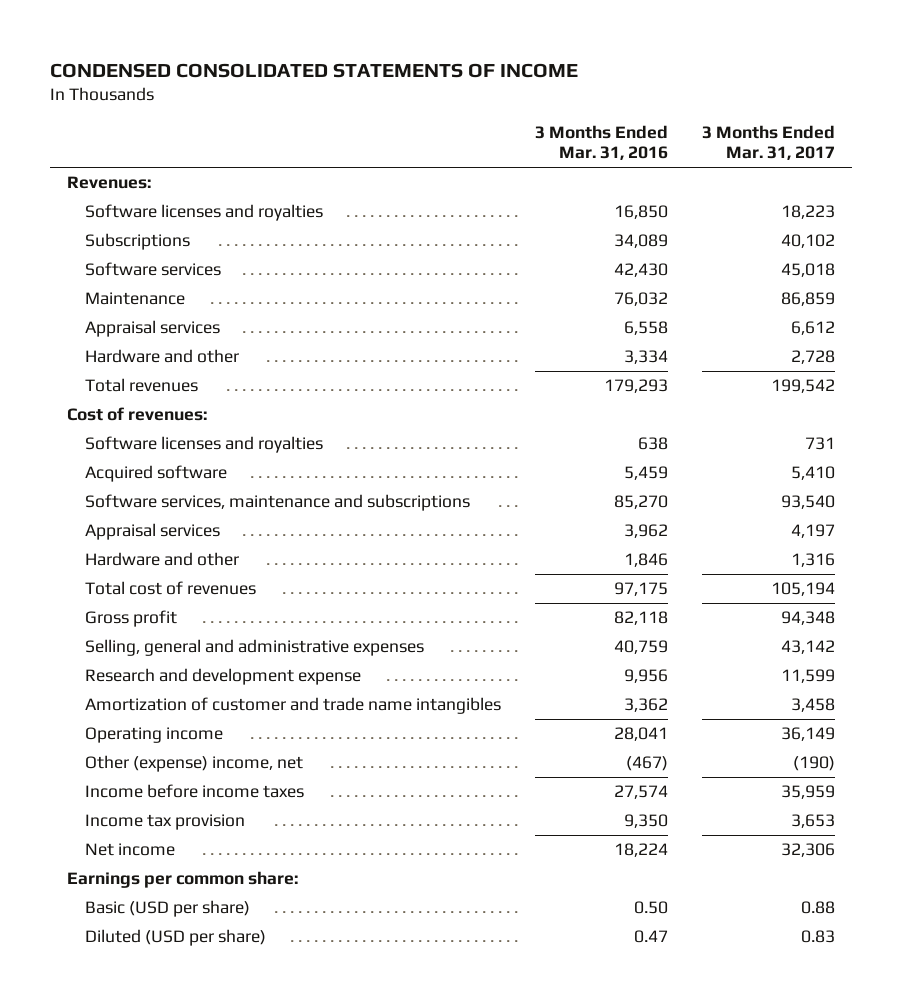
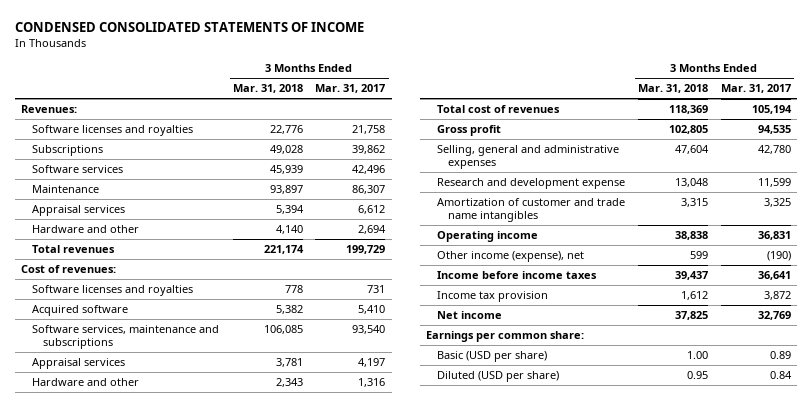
- | 3 Months Ended Mar. 31, 2016 | 3 Months Ended Mar. 31, 2017
+ | 3 Months Ended Mar. 31, 2018 | 3 Months Ended Mar. 31, 2017
- Software licenses and royalties | 16,850 | 18,223
- Subscriptions | 34,089 | 40,102
- Software services | 42,430 | 45,018
- Maintenance | 76,032 | 86,859
+ Software licenses and royalties | 22,776 | 21,758
+ Subscriptions | 49,028 | 39,862
+ Software services | 45,939 | 42,496
+ Maintenance | 93,897 | 86,307
- Hardware and other | 3,334 | 2,728
- Total revenues | 179,293 | 199,542
+ Hardware and other | 4,140 | 2,694
+ Total revenues | 221,174 | 199,729
- Gross profit | 82,118 | 94,348
- Selling, general and administrative expenses | 40,759 | 43,142
+ Gross profit | 102,805 | 94,535
+ Selling, general and administrative expenses | 47,604 | 42,780
- Amortization of customer and trade name intangibles | 3,362 | 3,458
- Operating income | 28,041 | 36,149
- Other (expense) income, net | (467) | (190)
- Income before income taxes | 27,574 | 35,959
- Income tax provision | 9,350 | 3,653
- Net income | 18,224 | 32,306
+ Amortization of customer and trade name intangibles | 3,315 | 3,325
+ Operating income | 38,838 | 36,831
+ Other income (expense), net | 599 | (190)
+ Income before income taxes | 39,437 | 36,641
+ Income tax provision | 1,612 | 3,872
+ Net income | 37,825 | 32,769
- Basic (USD per share) | 0.50 | 0.88
- Diluted (USD per share) | 0.47 | 0.83
+ Basic (USD per share) | 1.00 | 0.89
+ Diluted (USD per share) | 0.95 | 0.84

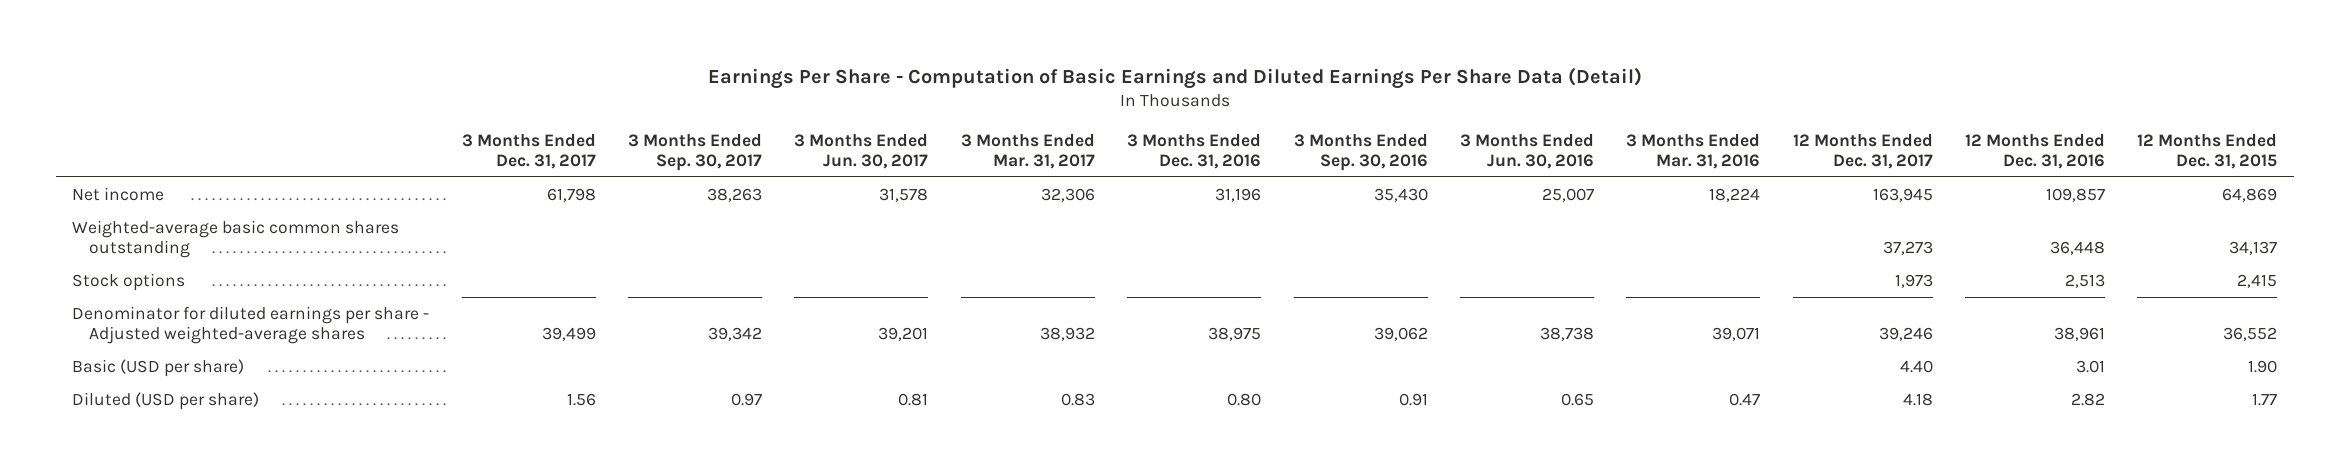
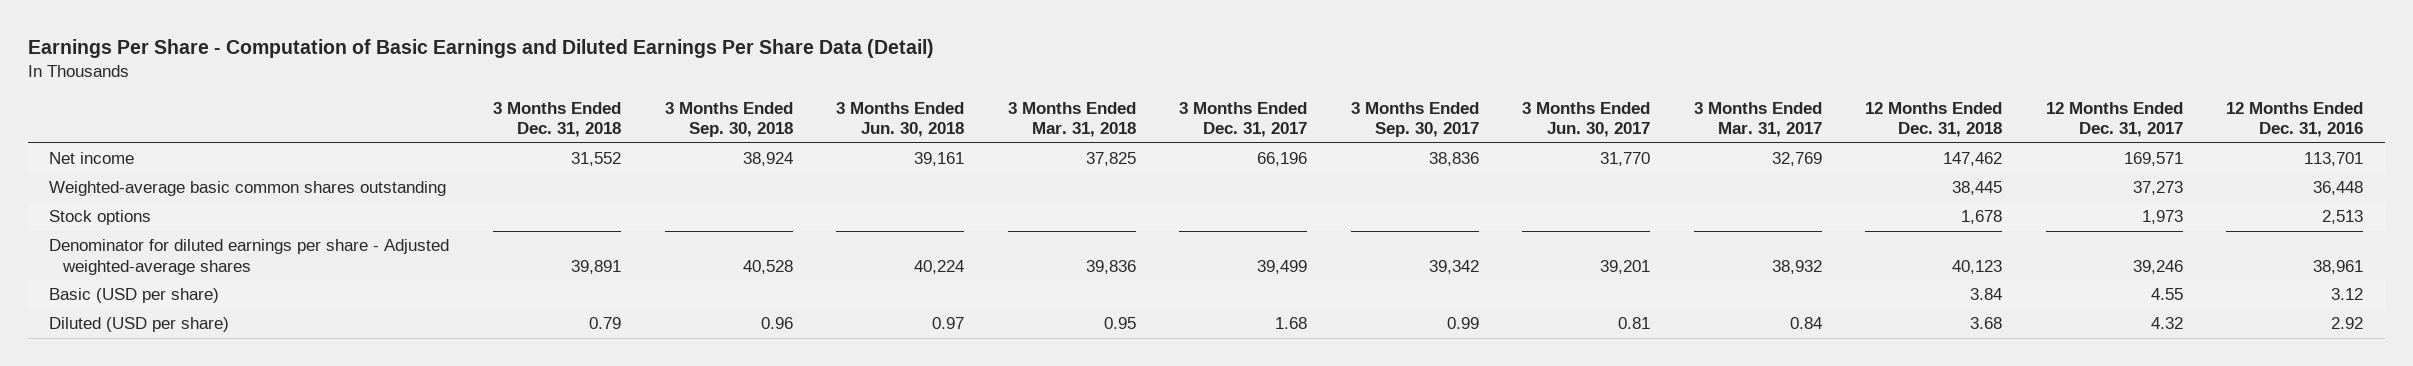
- | 3 Months Ended Dec. 31, 2017 | 3 Months Ended Sep. 30, 2017 | 3 Months Ended Jun. 30, 2017 | 3 Months Ended Mar. 31, 2017 | 3 Months Ended Dec. 31, 2016 | 3 Months Ended Sep. 30, 2016 | 3 Months Ended Jun. 30, 2016 | 3 Months Ended Mar. 31, 2016 | 12 Months Ended Dec. 31, 2017 | 12 Months Ended Dec. 31, 2016 | 12 Months Ended Dec. 31, 2015
+ | 3 Months Ended Dec. 31, 2018 | 3 Months Ended Sep. 30, 2018 | 3 Months Ended Jun. 30, 2018 | 3 Months Ended Mar. 31, 2018 | 3 Months Ended Dec. 31, 2017 | 3 Months Ended Sep. 30, 2017 | 3 Months Ended Jun. 30, 2017 | 3 Months Ended Mar. 31, 2017 | 12 Months Ended Dec. 31, 2018 | 12 Months Ended Dec. 31, 2017 | 12 Months Ended Dec. 31, 2016
- Net income | 61,798 | 38,263 | 31,578 | 32,306 | 31,196 | 35,430 | 25,007 | 18,224 | 163,945 | 109,857 | 64,869
+ Net income | 31,552 | 38,924 | 39,161 | 37,825 | 66,196 | 38,836 | 31,770 | 32,769 | 147,462 | 169,571 | 113,701
- Basic (USD per share) | | | | | | | | | 4.40 | 3.01 | 1.90
- Diluted (USD per share) | 1.56 | 0.97 | 0.81 | 0.83 | 0.80 | 0.91 | 0.65 | 0.47 | 4.18 | 2.82 | 1.77
+ Basic (USD per share) | | | | | | | | | 3.84 | 4.55 | 3.12
+ Diluted (USD per share) | 0.79 | 0.96 | 0.97 | 0.95 | 1.68 | 0.99 | 0.81 | 0.84 | 3.68 | 4.32 | 2.92

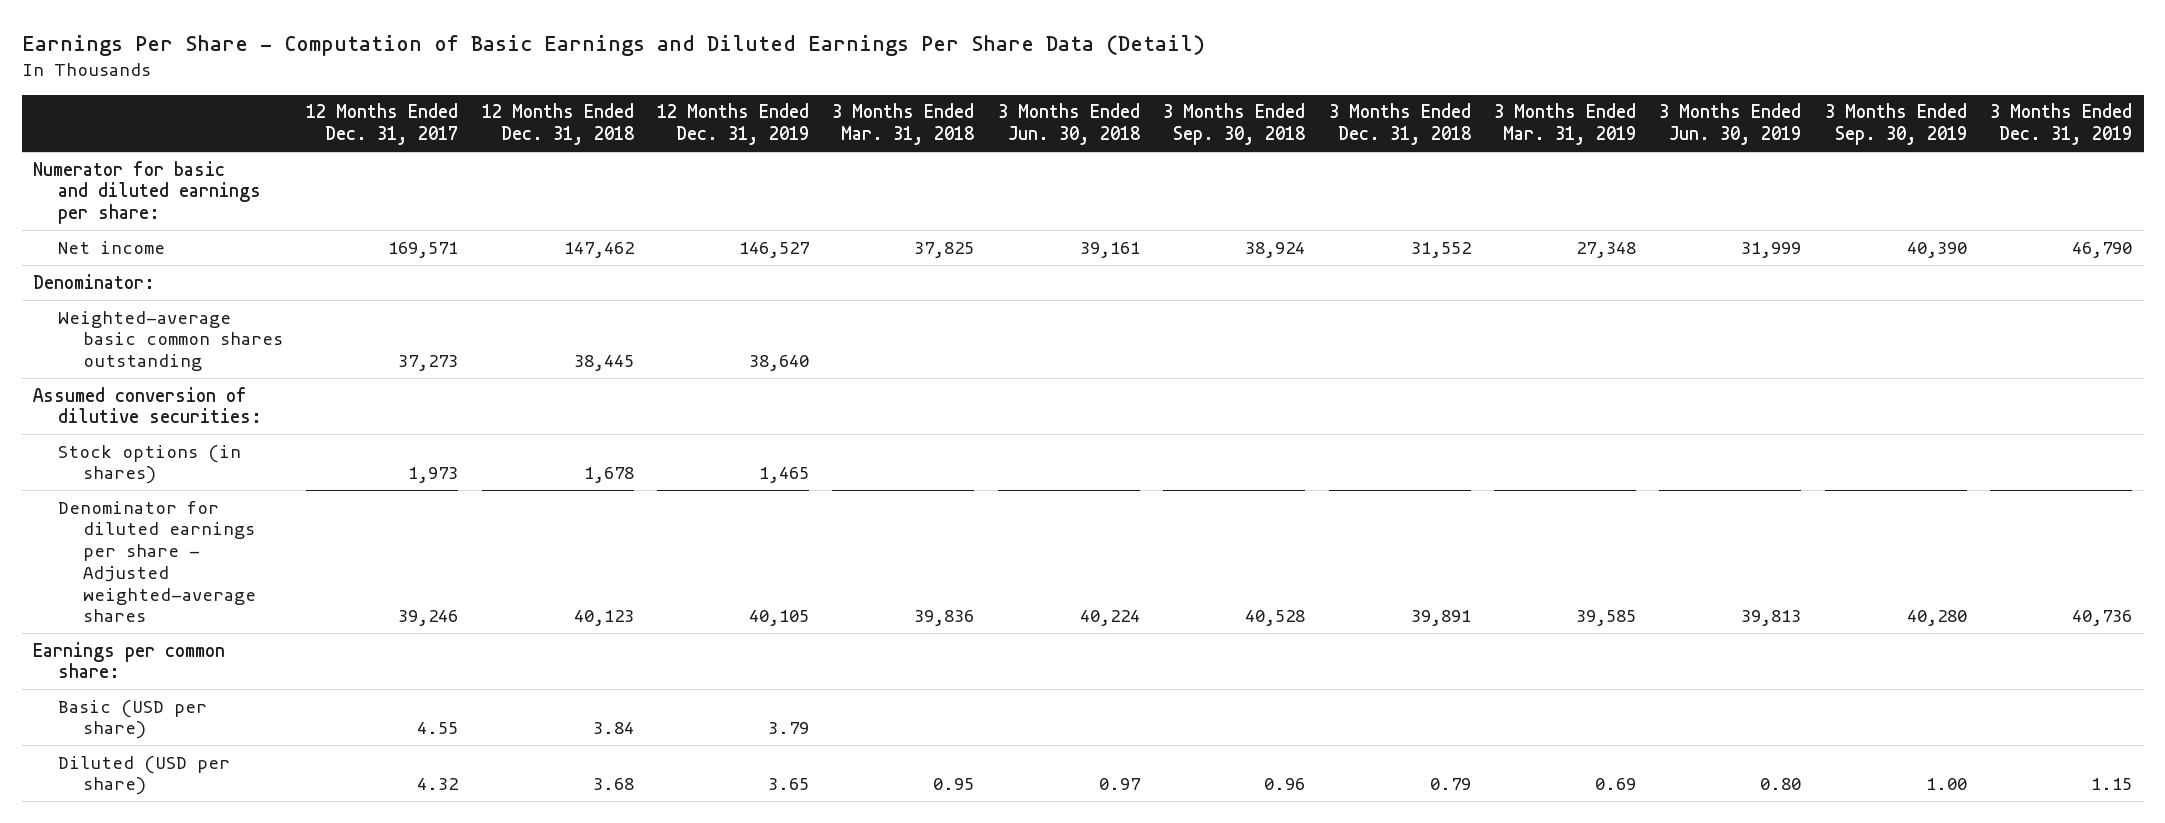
- | 3 Months Ended Dec. 31, 2018 | 3 Months Ended Sep. 30, 2018 | 3 Months Ended Jun. 30, 2018 | 3 Months Ended Mar. 31, 2018 | 3 Months Ended Dec. 31, 2017 | 3 Months Ended Sep. 30, 2017 | 3 Months Ended Jun. 30, 2017 | 3 Months Ended Mar. 31, 2017 | 12 Months Ended Dec. 31, 2018 | 12 Months Ended Dec. 31, 2017 | 12 Months Ended Dec. 31, 2016
+ | 12 Months Ended Dec. 31, 2017 | 12 Months Ended Dec. 31, 2018 | 12 Months Ended Dec. 31, 2019 | 3 Months Ended Mar. 31, 2018 | 3 Months Ended Jun. 30, 2018 | 3 Months Ended Sep. 30, 2018 | 3 Months Ended Dec. 31, 2018 | 3 Months Ended Mar. 31, 2019 | 3 Months Ended Jun. 30, 2019 | 3 Months Ended Sep. 30, 2019 | 3 Months Ended Dec. 31, 2019
+ Numerator for basic and diluted earnings per share:
+ Denominator:
- Stock options | | | | | | | | | 1,678 | 1,973 | 2,513
+ Assumed conversion of dilutive securities:
+ Stock options (in shares) | 1,973 | 1,678 | 1,465 | | | | | | | |
+ Earnings per common share:

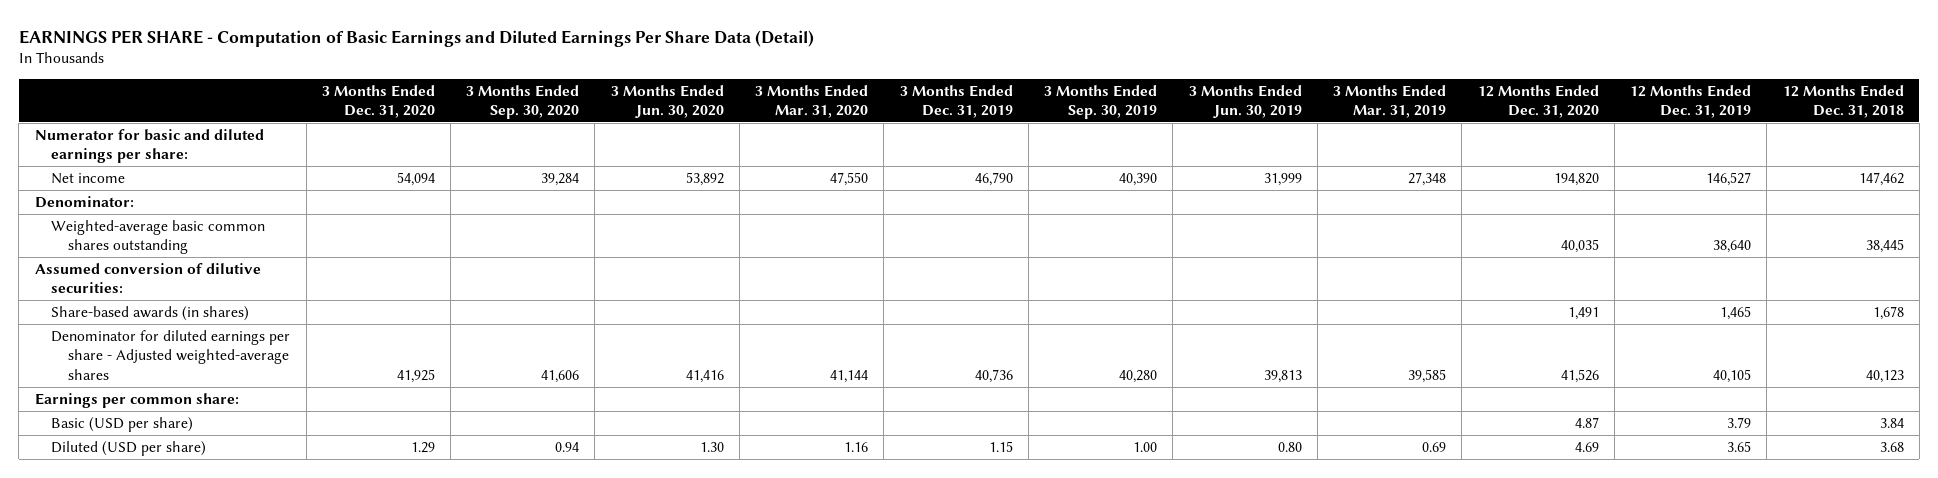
- Earnings Per Share - Computation of Basic Earnings and Diluted Earnings Per Share Data (Detail)
+ EARNINGS PER SHARE - Computation of Basic Earnings and Diluted Earnings Per Share Data (Detail)
- | 12 Months Ended Dec. 31, 2017 | 12 Months Ended Dec. 31, 2018 | 12 Months Ended Dec. 31, 2019 | 3 Months Ended Mar. 31, 2018 | 3 Months Ended Jun. 30, 2018 | 3 Months Ended Sep. 30, 2018 | 3 Months Ended Dec. 31, 2018 | 3 Months Ended Mar. 31, 2019 | 3 Months Ended Jun. 30, 2019 | 3 Months Ended Sep. 30, 2019 | 3 Months Ended Dec. 31, 2019
+ | 3 Months Ended Dec. 31, 2020 | 3 Months Ended Sep. 30, 2020 | 3 Months Ended Jun. 30, 2020 | 3 Months Ended Mar. 31, 2020 | 3 Months Ended Dec. 31, 2019 | 3 Months Ended Sep. 30, 2019 | 3 Months Ended Jun. 30, 2019 | 3 Months Ended Mar. 31, 2019 | 12 Months Ended Dec. 31, 2020 | 12 Months Ended Dec. 31, 2019 | 12 Months Ended Dec. 31, 2018
- Stock options (in shares) | 1,973 | 1,678 | 1,465 | | | | | | | |
+ Share-based awards (in shares) | | | | | | | | | 1,491 | 1,465 | 1,678

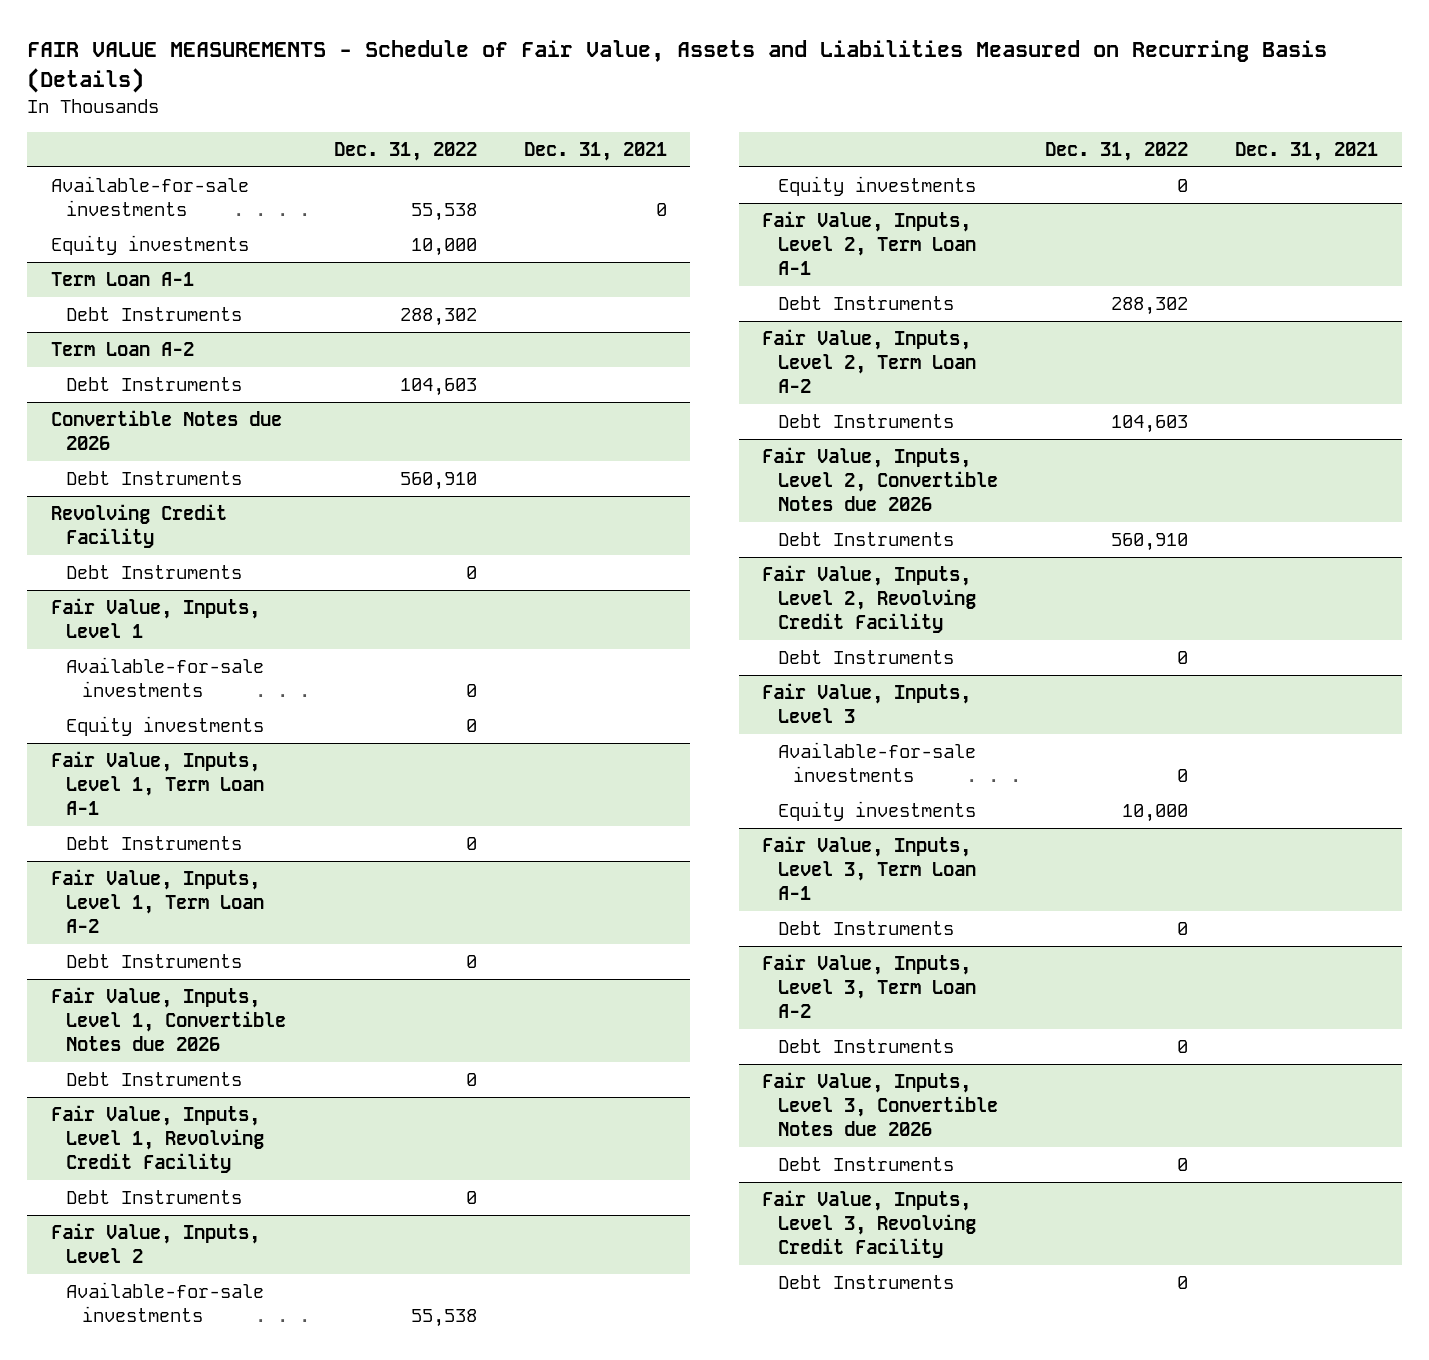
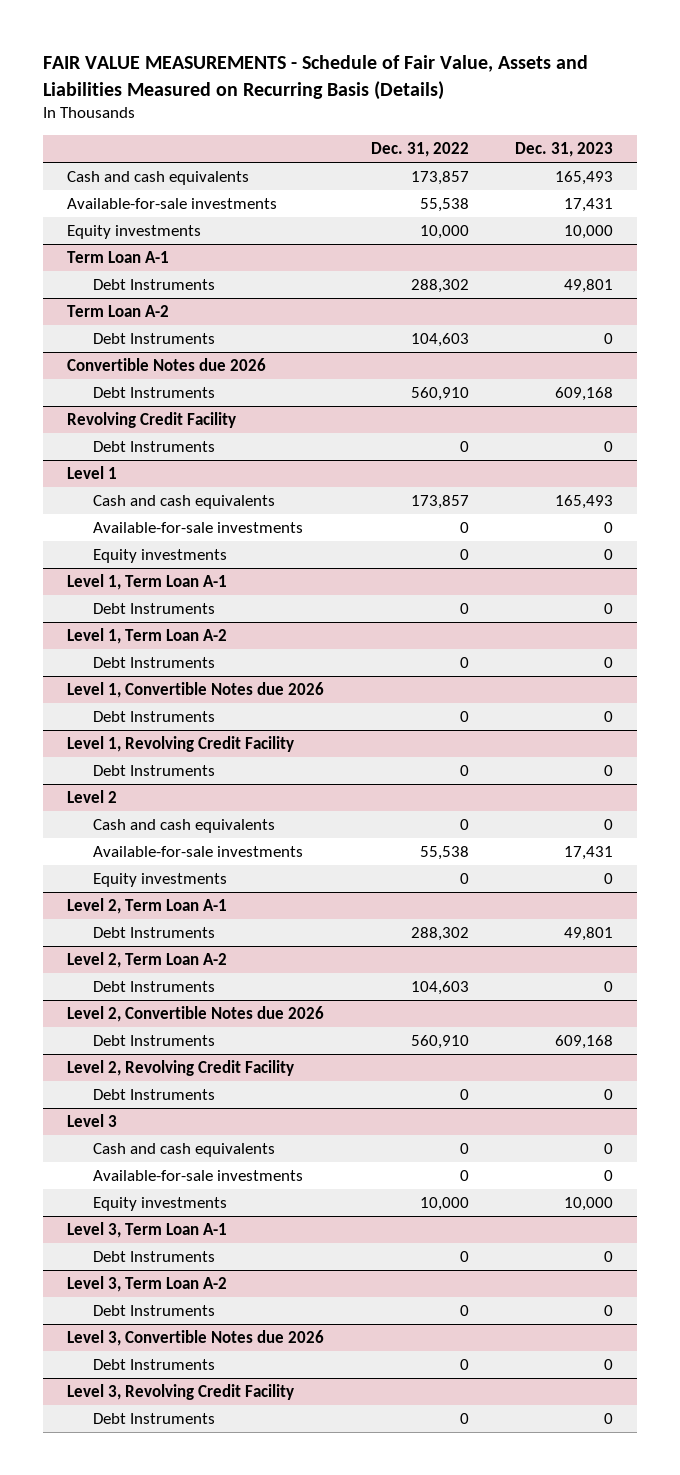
- | Dec. 31, 2022 | Dec. 31, 2021
+ | Dec. 31, 2022 | Dec. 31, 2023
+ Cash and cash equivalents | 173,857 | 165,493
- Fair Value, Inputs, Level 1
+ Level 1
+ Cash and cash equivalents | 173,857 | 165,493
- Fair Value, Inputs, Level 1, Term Loan A-1
+ Level 1, Term Loan A-1
- Fair Value, Inputs, Level 1, Term Loan A-2
+ Level 1, Term Loan A-2
- Fair Value, Inputs, Level 1, Convertible Notes due 2026
+ Level 1, Convertible Notes due 2026
- Fair Value, Inputs, Level 1, Revolving Credit Facility
+ Level 1, Revolving Credit Facility
- Fair Value, Inputs, Level 2
+ Level 2
+ Cash and cash equivalents | 0 | 0
- Fair Value, Inputs, Level 2, Term Loan A-1
+ Level 2, Term Loan A-1
- Fair Value, Inputs, Level 2, Term Loan A-2
+ Level 2, Term Loan A-2
- Fair Value, Inputs, Level 2, Convertible Notes due 2026
+ Level 2, Convertible Notes due 2026
- Fair Value, Inputs, Level 2, Revolving Credit Facility
+ Level 2, Revolving Credit Facility
- Fair Value, Inputs, Level 3
+ Level 3
+ Cash and cash equivalents | 0 | 0
- Fair Value, Inputs, Level 3, Term Loan A-1
+ Level 3, Term Loan A-1
- Fair Value, Inputs, Level 3, Term Loan A-2
+ Level 3, Term Loan A-2
- Fair Value, Inputs, Level 3, Convertible Notes due 2026
+ Level 3, Convertible Notes due 2026
- Fair Value, Inputs, Level 3, Revolving Credit Facility
+ Level 3, Revolving Credit Facility

